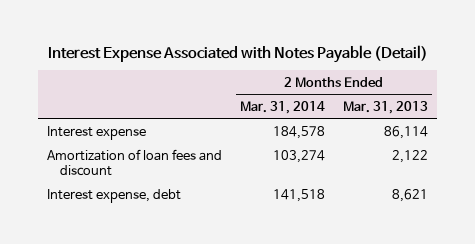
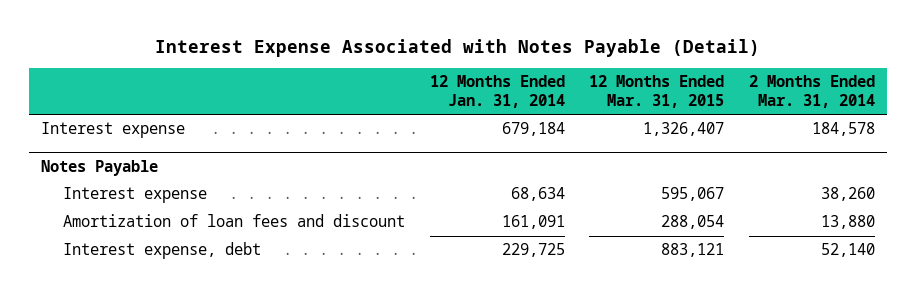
- | 2 Months Ended Mar. 31, 2014 | 2 Months Ended Mar. 31, 2013
+ | 12 Months Ended Jan. 31, 2014 | 12 Months Ended Mar. 31, 2015 | 2 Months Ended Mar. 31, 2014
- Amortization of loan fees and discount | 103,274 | 2,122
- Interest expense, debt | 141,518 | 8,621
+ Notes Payable
+ Interest expense | 68,634 | 595,067 | 38,260
+ Amortization of loan fees and discount | 161,091 | 288,054 | 13,880
+ Interest expense, debt | 229,725 | 883,121 | 52,140

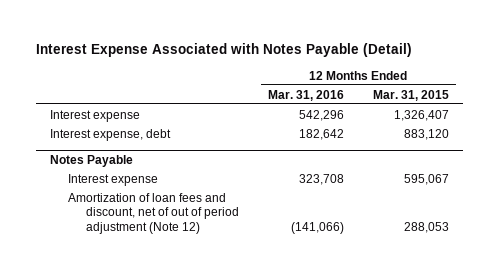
- | 12 Months Ended Jan. 31, 2014 | 12 Months Ended Mar. 31, 2015 | 2 Months Ended Mar. 31, 2014
+ | 12 Months Ended Mar. 31, 2016 | 12 Months Ended Mar. 31, 2015
+ Interest expense, debt | 182,642 | 883,120
@ Notes Payable
- Amortization of loan fees and discount | 161,091 | 288,054 | 13,880
- Interest expense, debt | 229,725 | 883,121 | 52,140
+ Amortization of loan fees and discount, net of out of period adjustment (Note 12) | (141,066) | 288,053

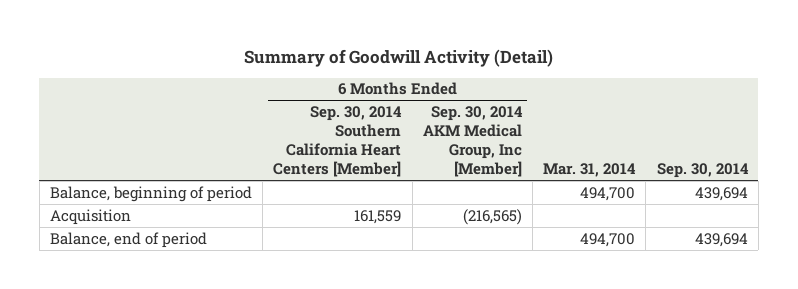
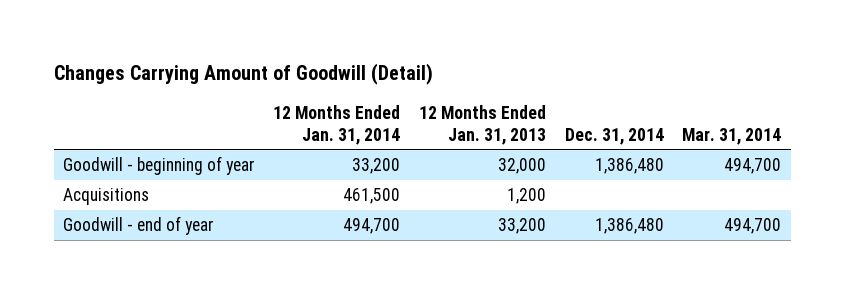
- Summary of Goodwill Activity (Detail)
+ Changes Carrying Amount of Goodwill (Detail)
- | 6 Months Ended Sep. 30, 2014 Southern California Heart Centers [Member] | 6 Months Ended Sep. 30, 2014 AKM Medical Group, Inc [Member] | Mar. 31, 2014 | Sep. 30, 2014
+ | 12 Months Ended Jan. 31, 2014 | 12 Months Ended Jan. 31, 2013 | Dec. 31, 2014 | Mar. 31, 2014
- Balance, beginning of period | | | 494,700 | 439,694
- Acquisition | 161,559 | (216,565) | |
- Balance, end of period | | | 494,700 | 439,694
+ Goodwill - beginning of year | 33,200 | 32,000 | 1,386,480 | 494,700
+ Acquisitions | 461,500 | 1,200 | |
+ Goodwill - end of year | 494,700 | 33,200 | 1,386,480 | 494,700

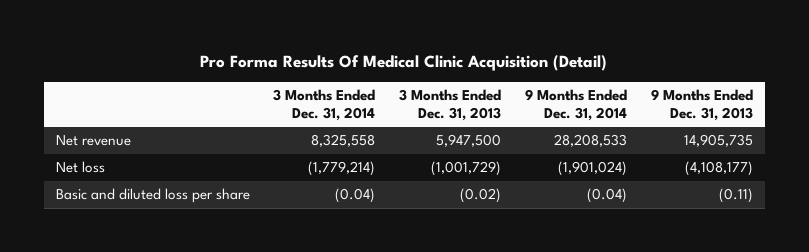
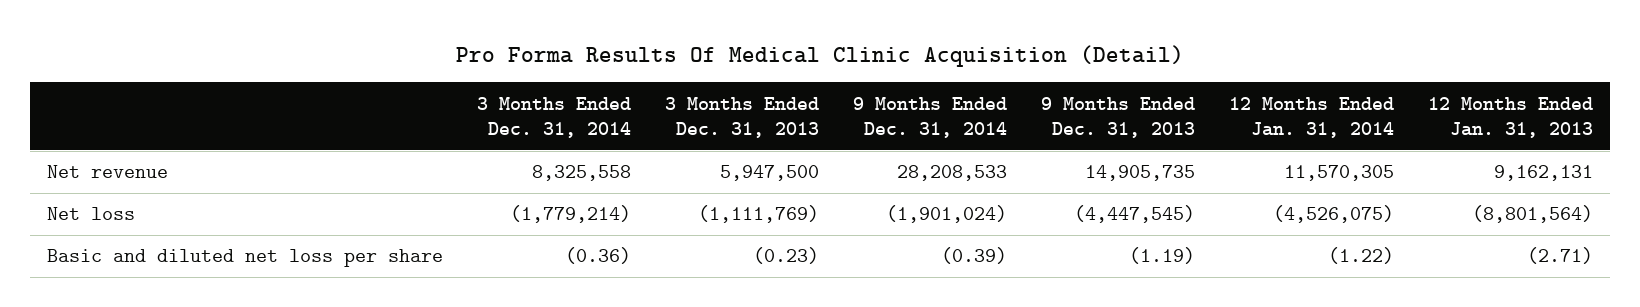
- | 3 Months Ended Dec. 31, 2014 | 3 Months Ended Dec. 31, 2013 | 9 Months Ended Dec. 31, 2014 | 9 Months Ended Dec. 31, 2013
+ | 3 Months Ended Dec. 31, 2014 | 3 Months Ended Dec. 31, 2013 | 9 Months Ended Dec. 31, 2014 | 9 Months Ended Dec. 31, 2013 | 12 Months Ended Jan. 31, 2014 | 12 Months Ended Jan. 31, 2013
- Net loss | (1,779,214) | (1,001,729) | (1,901,024) | (4,108,177)
- Basic and diluted loss per share | (0.04) | (0.02) | (0.04) | (0.11)
+ Net loss | (1,779,214) | (1,111,769) | (1,901,024) | (4,447,545) | (4,526,075) | (8,801,564)
+ Basic and diluted net loss per share | (0.36) | (0.23) | (0.39) | (1.19) | (1.22) | (2.71)

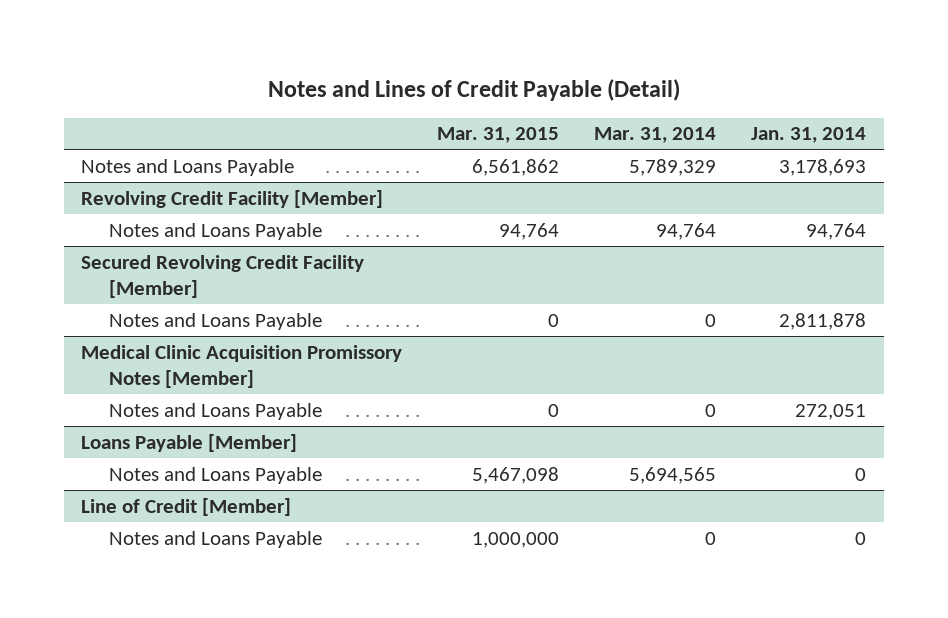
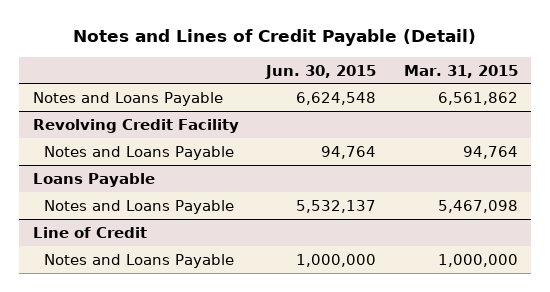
- | Mar. 31, 2015 | Mar. 31, 2014 | Jan. 31, 2014
+ | Jun. 30, 2015 | Mar. 31, 2015
- Revolving Credit Facility [Member]
+ Revolving Credit Facility
- Secured Revolving Credit Facility [Member]
- Notes and Loans Payable | 0 | 0 | 2,811,878
- Medical Clinic Acquisition Promissory Notes [Member]
- Notes and Loans Payable | 0 | 0 | 272,051
- Loans Payable [Member]
+ Loans Payable
- Line of Credit [Member]
+ Line of Credit

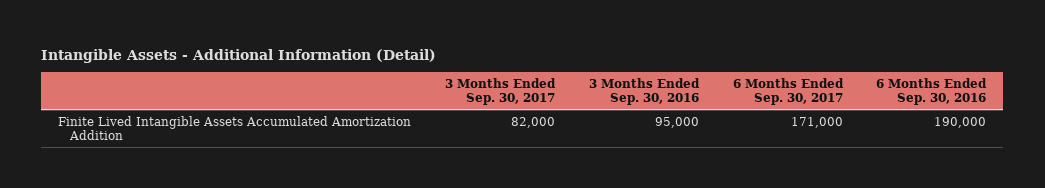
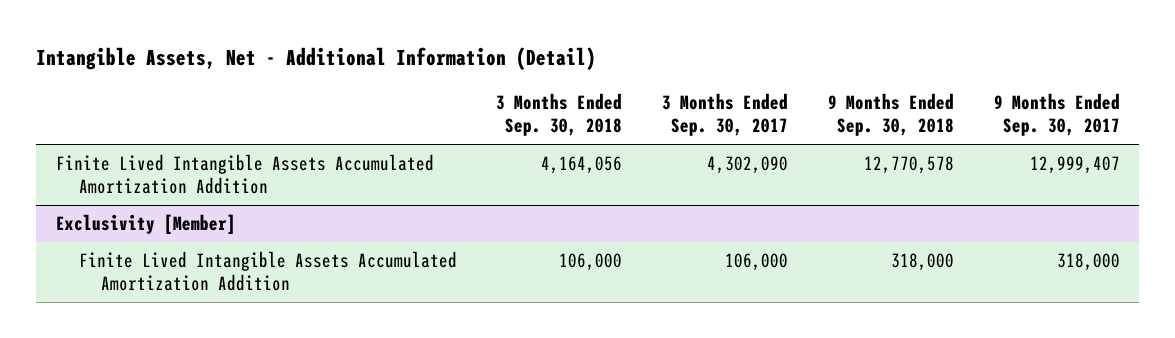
- Intangible Assets - Additional Information (Detail)
+ Intangible Assets, Net - Additional Information (Detail)
- | 3 Months Ended Sep. 30, 2017 | 3 Months Ended Sep. 30, 2016 | 6 Months Ended Sep. 30, 2017 | 6 Months Ended Sep. 30, 2016
+ | 3 Months Ended Sep. 30, 2018 | 3 Months Ended Sep. 30, 2017 | 9 Months Ended Sep. 30, 2018 | 9 Months Ended Sep. 30, 2017
- Finite Lived Intangible Assets Accumulated Amortization Addition | 82,000 | 95,000 | 171,000 | 190,000
+ Finite Lived Intangible Assets Accumulated Amortization Addition | 4,164,056 | 4,302,090 | 12,770,578 | 12,999,407
+ Exclusivity [Member]
+ Finite Lived Intangible Assets Accumulated Amortization Addition | 106,000 | 106,000 | 318,000 | 318,000

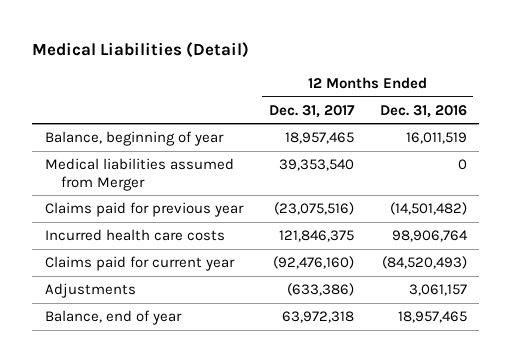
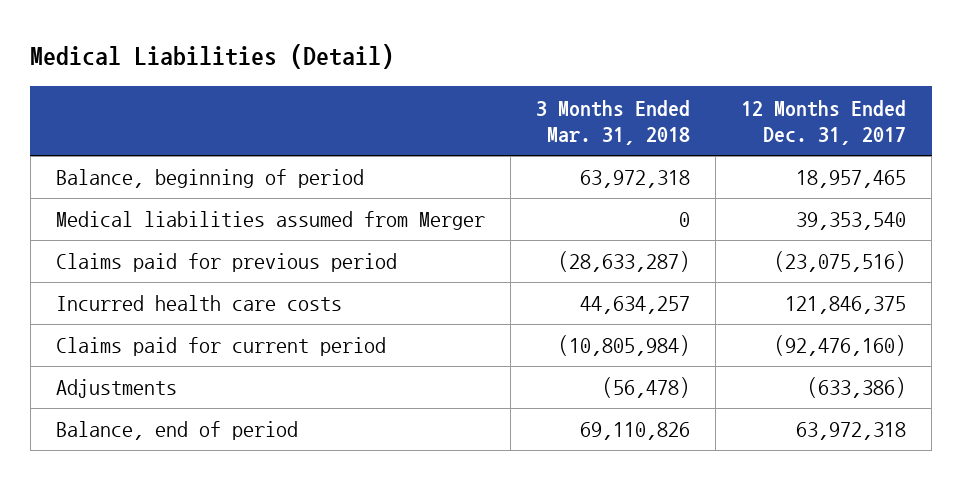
- | 12 Months Ended Dec. 31, 2017 | 12 Months Ended Dec. 31, 2016
+ | 3 Months Ended Mar. 31, 2018 | 12 Months Ended Dec. 31, 2017
- Balance, beginning of year | 18,957,465 | 16,011,519
+ Balance, beginning of period | 63,972,318 | 18,957,465
- Claims paid for previous year | (23,075,516) | (14,501,482)
+ Claims paid for previous period | (28,633,287) | (23,075,516)
- Claims paid for current year | (92,476,160) | (84,520,493)
+ Claims paid for current period | (10,805,984) | (92,476,160)
- Balance, end of year | 63,972,318 | 18,957,465
+ Balance, end of period | 69,110,826 | 63,972,318

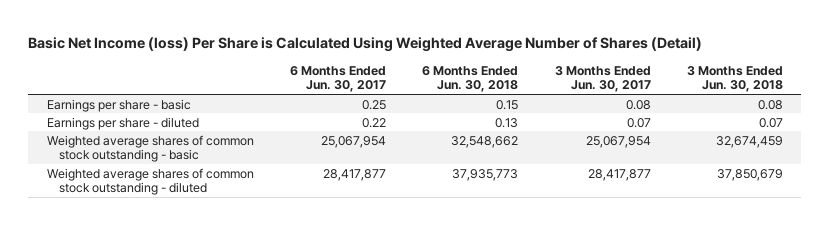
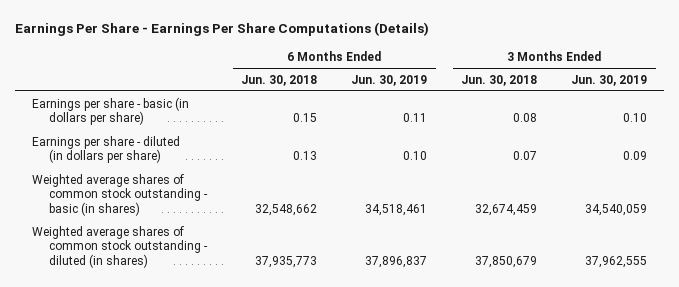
- Basic Net Income (loss) Per Share is Calculated Using Weighted Average Number of Shares (Detail)
+ Earnings Per Share - Earnings Per Share Computations (Details)
- | 6 Months Ended Jun. 30, 2017 | 6 Months Ended Jun. 30, 2018 | 3 Months Ended Jun. 30, 2017 | 3 Months Ended Jun. 30, 2018
+ | 6 Months Ended Jun. 30, 2018 | 6 Months Ended Jun. 30, 2019 | 3 Months Ended Jun. 30, 2018 | 3 Months Ended Jun. 30, 2019
- Earnings per share - basic | 0.25 | 0.15 | 0.08 | 0.08
- Earnings per share - diluted | 0.22 | 0.13 | 0.07 | 0.07
- Weighted average shares of common stock outstanding - basic | 25,067,954 | 32,548,662 | 25,067,954 | 32,674,459
- Weighted average shares of common stock outstanding - diluted | 28,417,877 | 37,935,773 | 28,417,877 | 37,850,679
+ Earnings per share - basic (in dollars per share) | 0.15 | 0.11 | 0.08 | 0.10
+ Earnings per share - diluted (in dollars per share) | 0.13 | 0.10 | 0.07 | 0.09
+ Weighted average shares of common stock outstanding - basic (in shares) | 32,548,662 | 34,518,461 | 32,674,459 | 34,540,059
+ Weighted average shares of common stock outstanding - diluted (in shares) | 37,935,773 | 37,896,837 | 37,850,679 | 37,962,555

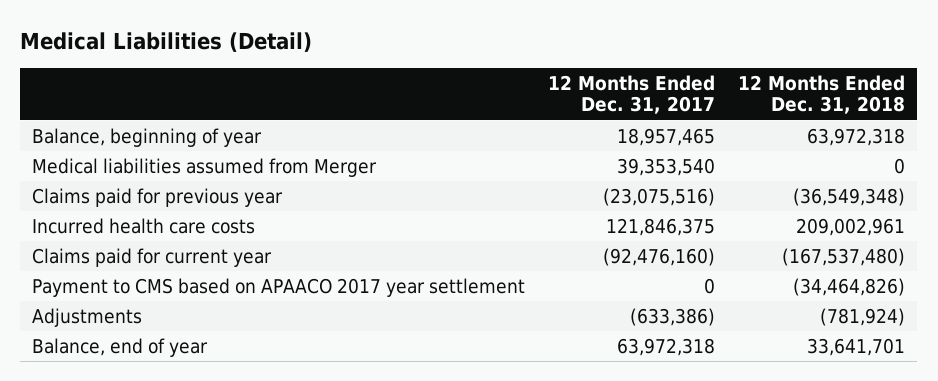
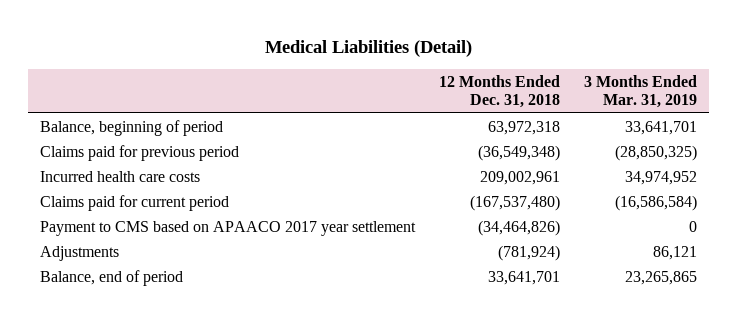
- | 12 Months Ended Dec. 31, 2017 | 12 Months Ended Dec. 31, 2018
+ | 12 Months Ended Dec. 31, 2018 | 3 Months Ended Mar. 31, 2019
- Balance, beginning of year | 18,957,465 | 63,972,318
- Medical liabilities assumed from Merger | 39,353,540 | 0
- Claims paid for previous year | (23,075,516) | (36,549,348)
+ Balance, beginning of period | 63,972,318 | 33,641,701
+ Claims paid for previous period | (36,549,348) | (28,850,325)
- Claims paid for current year | (92,476,160) | (167,537,480)
+ Claims paid for current period | (167,537,480) | (16,586,584)
- Balance, end of year | 63,972,318 | 33,641,701
+ Balance, end of period | 33,641,701 | 23,265,865

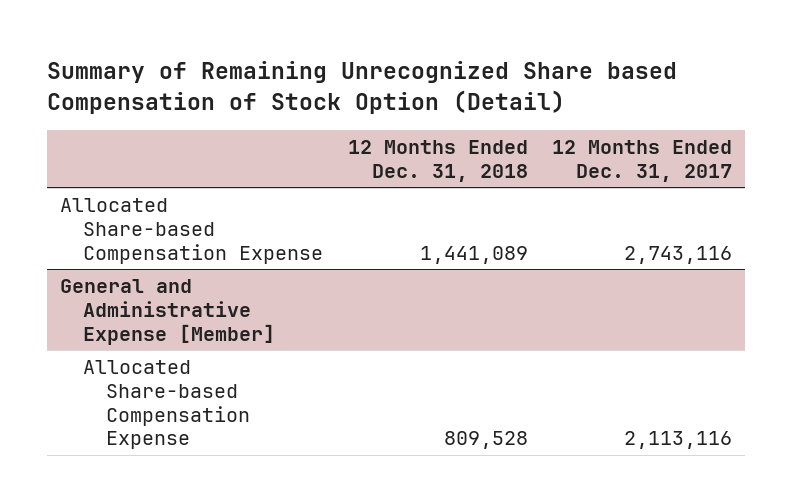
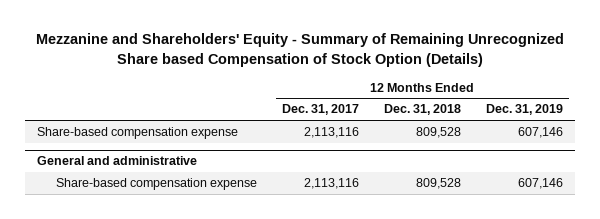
- Summary of Remaining Unrecognized Share based Compensation of Stock Option (Detail)
+ Mezzanine and Shareholders' Equity - Summary of Remaining Unrecognized Share based Compensation of Stock Option (Details)
- | 12 Months Ended Dec. 31, 2018 | 12 Months Ended Dec. 31, 2017
+ | 12 Months Ended Dec. 31, 2017 | 12 Months Ended Dec. 31, 2018 | 12 Months Ended Dec. 31, 2019
- Allocated Share-based Compensation Expense | 1,441,089 | 2,743,116
- General and Administrative Expense [Member]
- Allocated Share-based Compensation Expense | 809,528 | 2,113,116
+ Share-based compensation expense | 2,113,116 | 809,528 | 607,146
+ General and administrative
+ Share-based compensation expense | 2,113,116 | 809,528 | 607,146

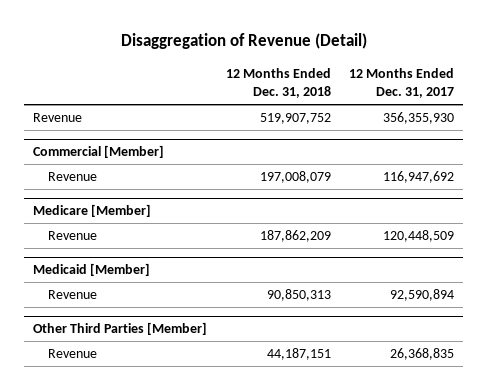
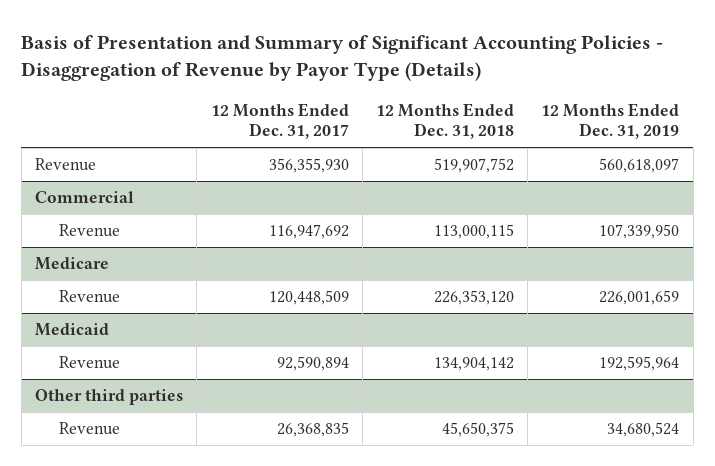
- Disaggregation of Revenue (Detail)
+ Basis of Presentation and Summary of Significant Accounting Policies - Disaggregation of Revenue by Payor Type (Details)
- | 12 Months Ended Dec. 31, 2018 | 12 Months Ended Dec. 31, 2017
+ | 12 Months Ended Dec. 31, 2017 | 12 Months Ended Dec. 31, 2018 | 12 Months Ended Dec. 31, 2019
- Commercial [Member]
- Revenue | 197,008,079 | 116,947,692
- Medicare [Member]
- Revenue | 187,862,209 | 120,448,509
- Medicaid [Member]
- Revenue | 90,850,313 | 92,590,894
- Other Third Parties [Member]
- Revenue | 44,187,151 | 26,368,835
+ Commercial
+ Revenue | 116,947,692 | 113,000,115 | 107,339,950
+ Medicare
+ Revenue | 120,448,509 | 226,353,120 | 226,001,659
+ Medicaid
+ Revenue | 92,590,894 | 134,904,142 | 192,595,964
+ Other third parties
+ Revenue | 26,368,835 | 45,650,375 | 34,680,524

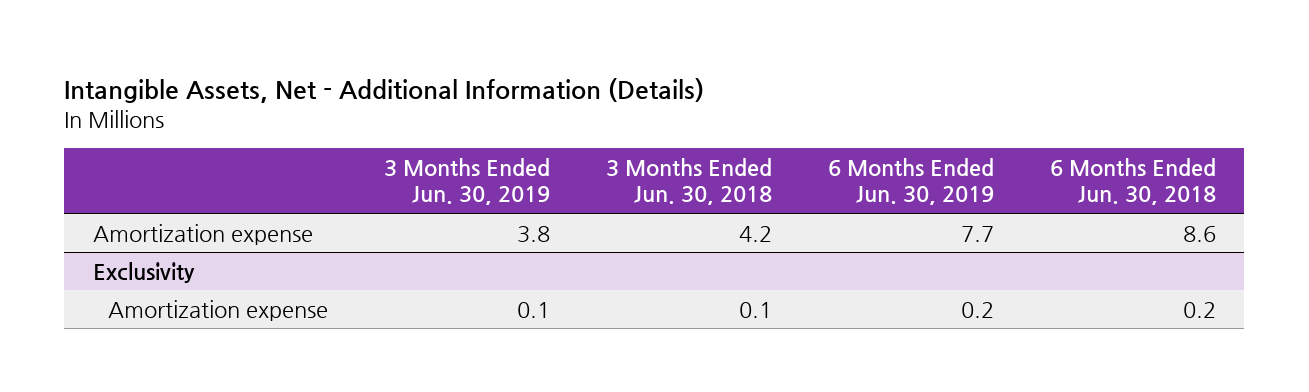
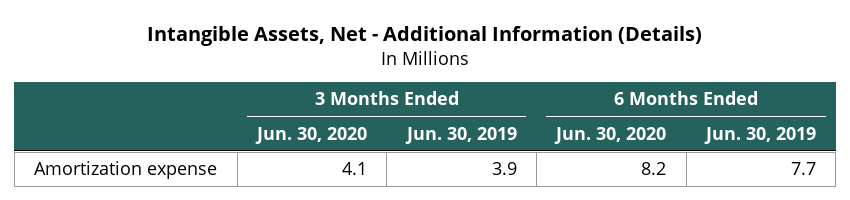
- | 3 Months Ended Jun. 30, 2019 | 3 Months Ended Jun. 30, 2018 | 6 Months Ended Jun. 30, 2019 | 6 Months Ended Jun. 30, 2018
+ | 3 Months Ended Jun. 30, 2020 | 3 Months Ended Jun. 30, 2019 | 6 Months Ended Jun. 30, 2020 | 6 Months Ended Jun. 30, 2019
- Amortization expense | 3.8 | 4.2 | 7.7 | 8.6
- Exclusivity
- Amortization expense | 0.1 | 0.1 | 0.2 | 0.2
+ Amortization expense | 4.1 | 3.9 | 8.2 | 7.7

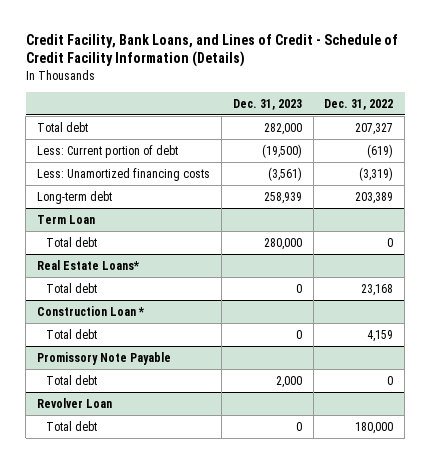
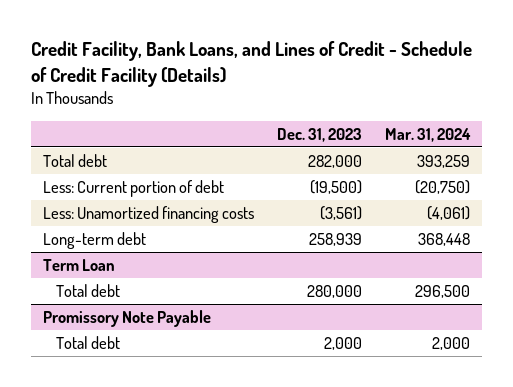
- Credit Facility, Bank Loans, and Lines of Credit - Schedule of Credit Facility Information (Details)
+ Credit Facility, Bank Loans, and Lines of Credit - Schedule of Credit Facility (Details)
- | Dec. 31, 2023 | Dec. 31, 2022
+ | Dec. 31, 2023 | Mar. 31, 2024
- Real Estate Loans*
- Total debt | 0 | 23,168
- Construction Loan *
- Total debt | 0 | 4,159
- Revolver Loan
- Total debt | 0 | 180,000

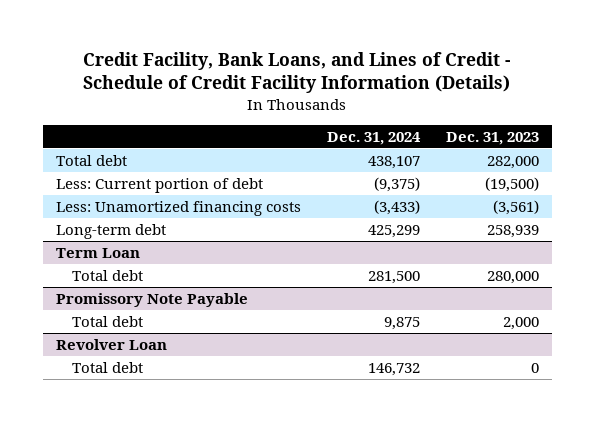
- Credit Facility, Bank Loans, and Lines of Credit - Schedule of Credit Facility (Details)
+ Credit Facility, Bank Loans, and Lines of Credit - Schedule of Credit Facility Information (Details)
- | Dec. 31, 2023 | Mar. 31, 2024
+ | Dec. 31, 2024 | Dec. 31, 2023
+ Revolver Loan
+ Total debt | 146,732 | 0

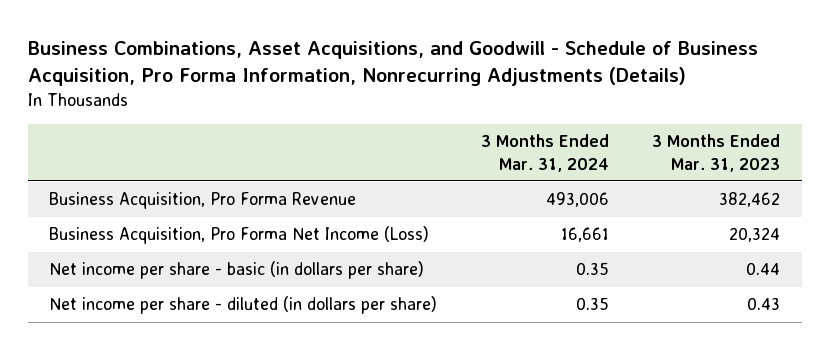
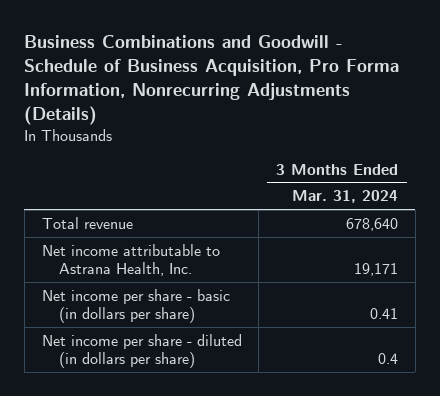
- Business Combinations, Asset Acquisitions, and Goodwill - Schedule of Business Acquisition, Pro Forma Information, Nonrecurring Adjustments (Details)
+ Business Combinations and Goodwill - Schedule of Business Acquisition, Pro Forma Information, Nonrecurring Adjustments (Details)
- | 3 Months Ended Mar. 31, 2024 | 3 Months Ended Mar. 31, 2023
+ | 3 Months Ended Mar. 31, 2024
- Business Acquisition, Pro Forma Revenue | 493,006 | 382,462
- Business Acquisition, Pro Forma Net Income (Loss) | 16,661 | 20,324
- Net income per share - basic (in dollars per share) | 0.35 | 0.44
- Net income per share - diluted (in dollars per share) | 0.35 | 0.43
+ Total revenue | 678,640
+ Net income attributable to Astrana Health, Inc. | 19,171
+ Net income per share - basic (in dollars per share) | 0.41
+ Net income per share - diluted (in dollars per share) | 0.4

